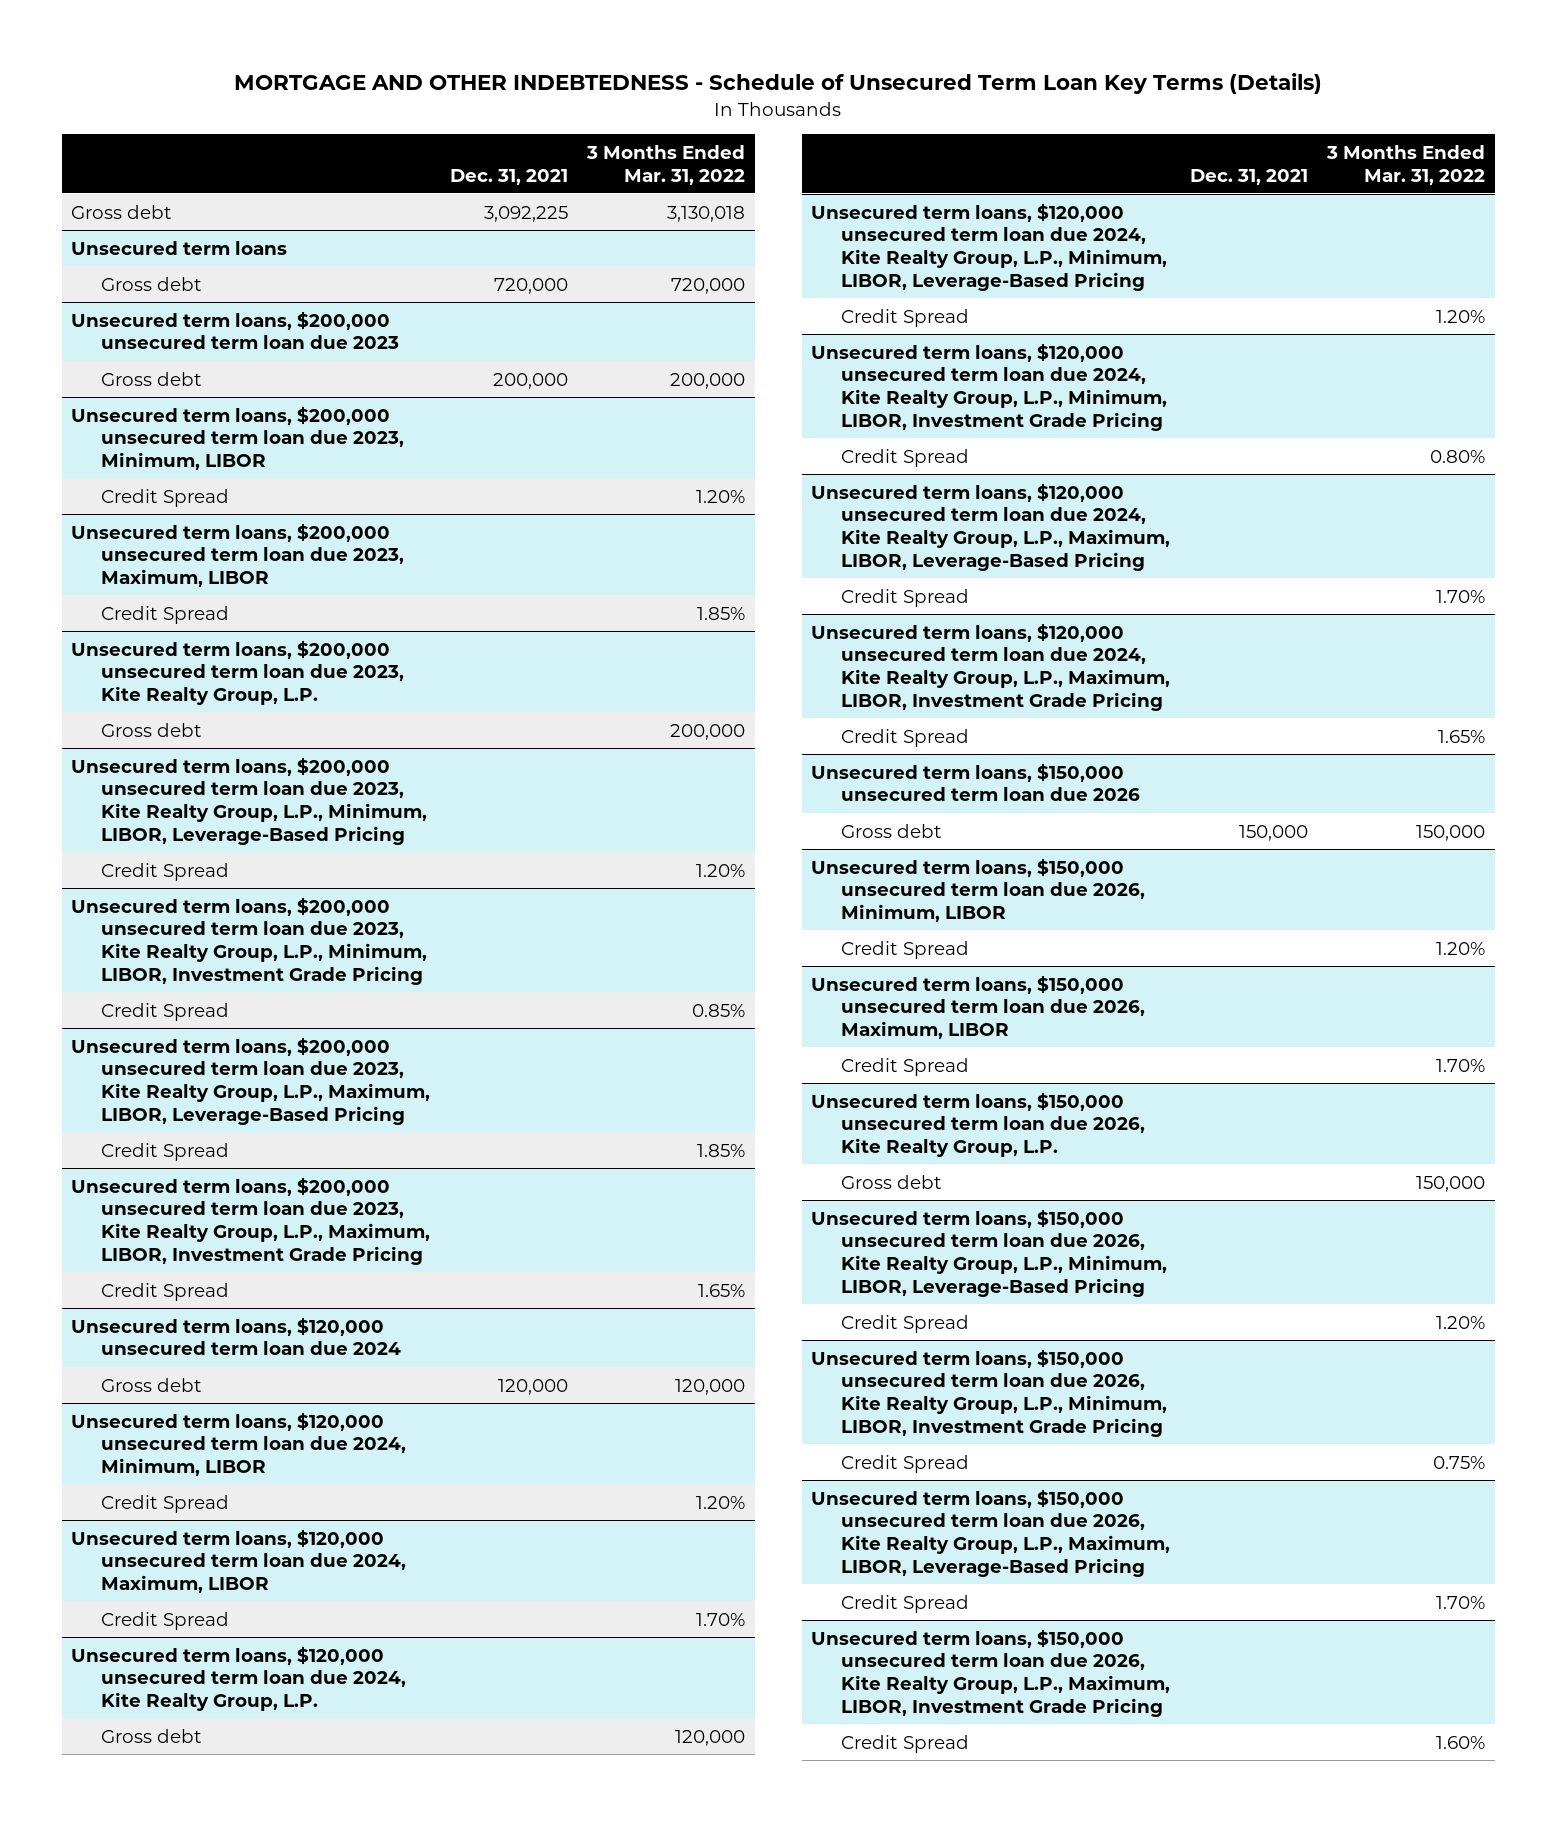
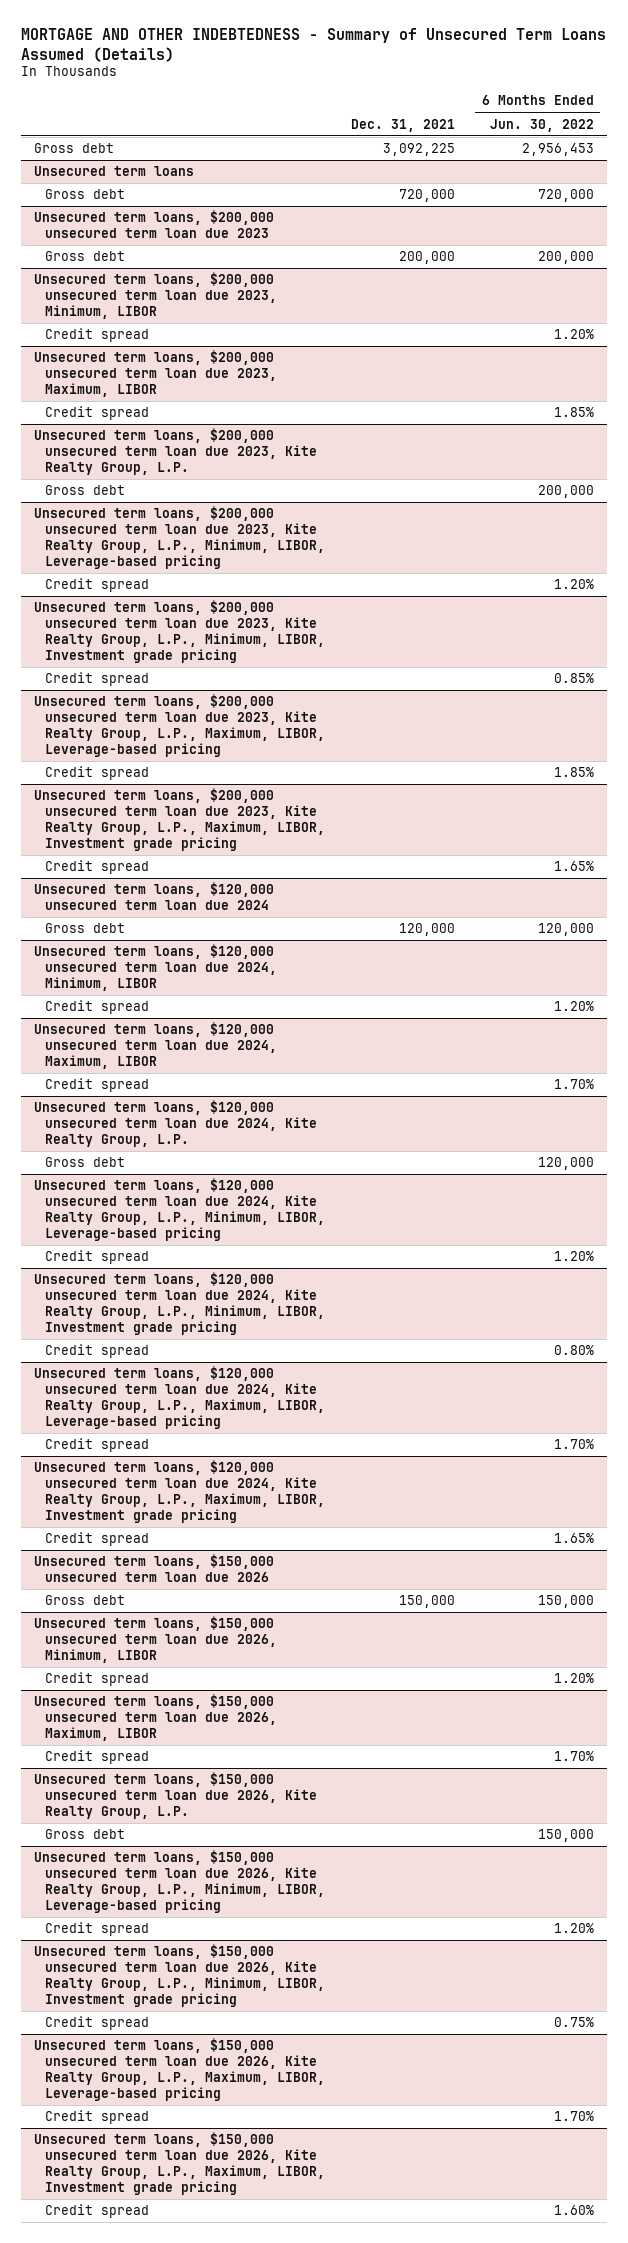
- MORTGAGE AND OTHER INDEBTEDNESS - Schedule of Unsecured Term Loan Key Terms (Details)
+ MORTGAGE AND OTHER INDEBTEDNESS - Summary of Unsecured Term Loans Assumed (Details)
- | Dec. 31, 2021 | 3 Months Ended Mar. 31, 2022
+ | Dec. 31, 2021 | 6 Months Ended Jun. 30, 2022
@ Unsecured term loans, $200,000 unsecured term loan due 2023, Minimum, LIBOR
- Credit Spread | | 1.20%
+ Credit spread | | 1.20%
@ Unsecured term loans, $200,000 unsecured term loan due 2023, Maximum, LIBOR
- Credit Spread | | 1.85%
+ Credit spread | | 1.85%
- Unsecured term loans, $200,000 unsecured term loan due 2023, Kite Realty Group, L.P., Minimum, LIBOR, Leverage-Based Pricing
- Credit Spread | | 1.20%
- Unsecured term loans, $200,000 unsecured term loan due 2023, Kite Realty Group, L.P., Minimum, LIBOR, Investment Grade Pricing
- Credit Spread | | 0.85%
- Unsecured term loans, $200,000 unsecured term loan due 2023, Kite Realty Group, L.P., Maximum, LIBOR, Leverage-Based Pricing
- Credit Spread | | 1.85%
- Unsecured term loans, $200,000 unsecured term loan due 2023, Kite Realty Group, L.P., Maximum, LIBOR, Investment Grade Pricing
- Credit Spread | | 1.65%
+ Unsecured term loans, $200,000 unsecured term loan due 2023, Kite Realty Group, L.P., Minimum, LIBOR, Leverage-based pricing
+ Credit spread | | 1.20%
+ Unsecured term loans, $200,000 unsecured term loan due 2023, Kite Realty Group, L.P., Minimum, LIBOR, Investment grade pricing
+ Credit spread | | 0.85%
+ Unsecured term loans, $200,000 unsecured term loan due 2023, Kite Realty Group, L.P., Maximum, LIBOR, Leverage-based pricing
+ Credit spread | | 1.85%
+ Unsecured term loans, $200,000 unsecured term loan due 2023, Kite Realty Group, L.P., Maximum, LIBOR, Investment grade pricing
+ Credit spread | | 1.65%
@ Unsecured term loans, $120,000 unsecured term loan due 2024, Minimum, LIBOR
- Credit Spread | | 1.20%
+ Credit spread | | 1.20%
@ Unsecured term loans, $120,000 unsecured term loan due 2024, Maximum, LIBOR
- Credit Spread | | 1.70%
+ Credit spread | | 1.70%
- Unsecured term loans, $120,000 unsecured term loan due 2024, Kite Realty Group, L.P., Minimum, LIBOR, Leverage-Based Pricing
- Credit Spread | | 1.20%
- Unsecured term loans, $120,000 unsecured term loan due 2024, Kite Realty Group, L.P., Minimum, LIBOR, Investment Grade Pricing
- Credit Spread | | 0.80%
- Unsecured term loans, $120,000 unsecured term loan due 2024, Kite Realty Group, L.P., Maximum, LIBOR, Leverage-Based Pricing
- Credit Spread | | 1.70%
- Unsecured term loans, $120,000 unsecured term loan due 2024, Kite Realty Group, L.P., Maximum, LIBOR, Investment Grade Pricing
- Credit Spread | | 1.65%
+ Unsecured term loans, $120,000 unsecured term loan due 2024, Kite Realty Group, L.P., Minimum, LIBOR, Leverage-based pricing
+ Credit spread | | 1.20%
+ Unsecured term loans, $120,000 unsecured term loan due 2024, Kite Realty Group, L.P., Minimum, LIBOR, Investment grade pricing
+ Credit spread | | 0.80%
+ Unsecured term loans, $120,000 unsecured term loan due 2024, Kite Realty Group, L.P., Maximum, LIBOR, Leverage-based pricing
+ Credit spread | | 1.70%
+ Unsecured term loans, $120,000 unsecured term loan due 2024, Kite Realty Group, L.P., Maximum, LIBOR, Investment grade pricing
+ Credit spread | | 1.65%
@ Unsecured term loans, $150,000 unsecured term loan due 2026, Minimum, LIBOR
- Credit Spread | | 1.20%
+ Credit spread | | 1.20%
@ Unsecured term loans, $150,000 unsecured term loan due 2026, Maximum, LIBOR
- Credit Spread | | 1.70%
+ Credit spread | | 1.70%
- Unsecured term loans, $150,000 unsecured term loan due 2026, Kite Realty Group, L.P., Minimum, LIBOR, Leverage-Based Pricing
- Credit Spread | | 1.20%
- Unsecured term loans, $150,000 unsecured term loan due 2026, Kite Realty Group, L.P., Minimum, LIBOR, Investment Grade Pricing
- Credit Spread | | 0.75%
- Unsecured term loans, $150,000 unsecured term loan due 2026, Kite Realty Group, L.P., Maximum, LIBOR, Leverage-Based Pricing
- Credit Spread | | 1.70%
- Unsecured term loans, $150,000 unsecured term loan due 2026, Kite Realty Group, L.P., Maximum, LIBOR, Investment Grade Pricing
- Credit Spread | | 1.60%
+ Unsecured term loans, $150,000 unsecured term loan due 2026, Kite Realty Group, L.P., Minimum, LIBOR, Leverage-based pricing
+ Credit spread | | 1.20%
+ Unsecured term loans, $150,000 unsecured term loan due 2026, Kite Realty Group, L.P., Minimum, LIBOR, Investment grade pricing
+ Credit spread | | 0.75%
+ Unsecured term loans, $150,000 unsecured term loan due 2026, Kite Realty Group, L.P., Maximum, LIBOR, Leverage-based pricing
+ Credit spread | | 1.70%
+ Unsecured term loans, $150,000 unsecured term loan due 2026, Kite Realty Group, L.P., Maximum, LIBOR, Investment grade pricing
+ Credit spread | | 1.60%

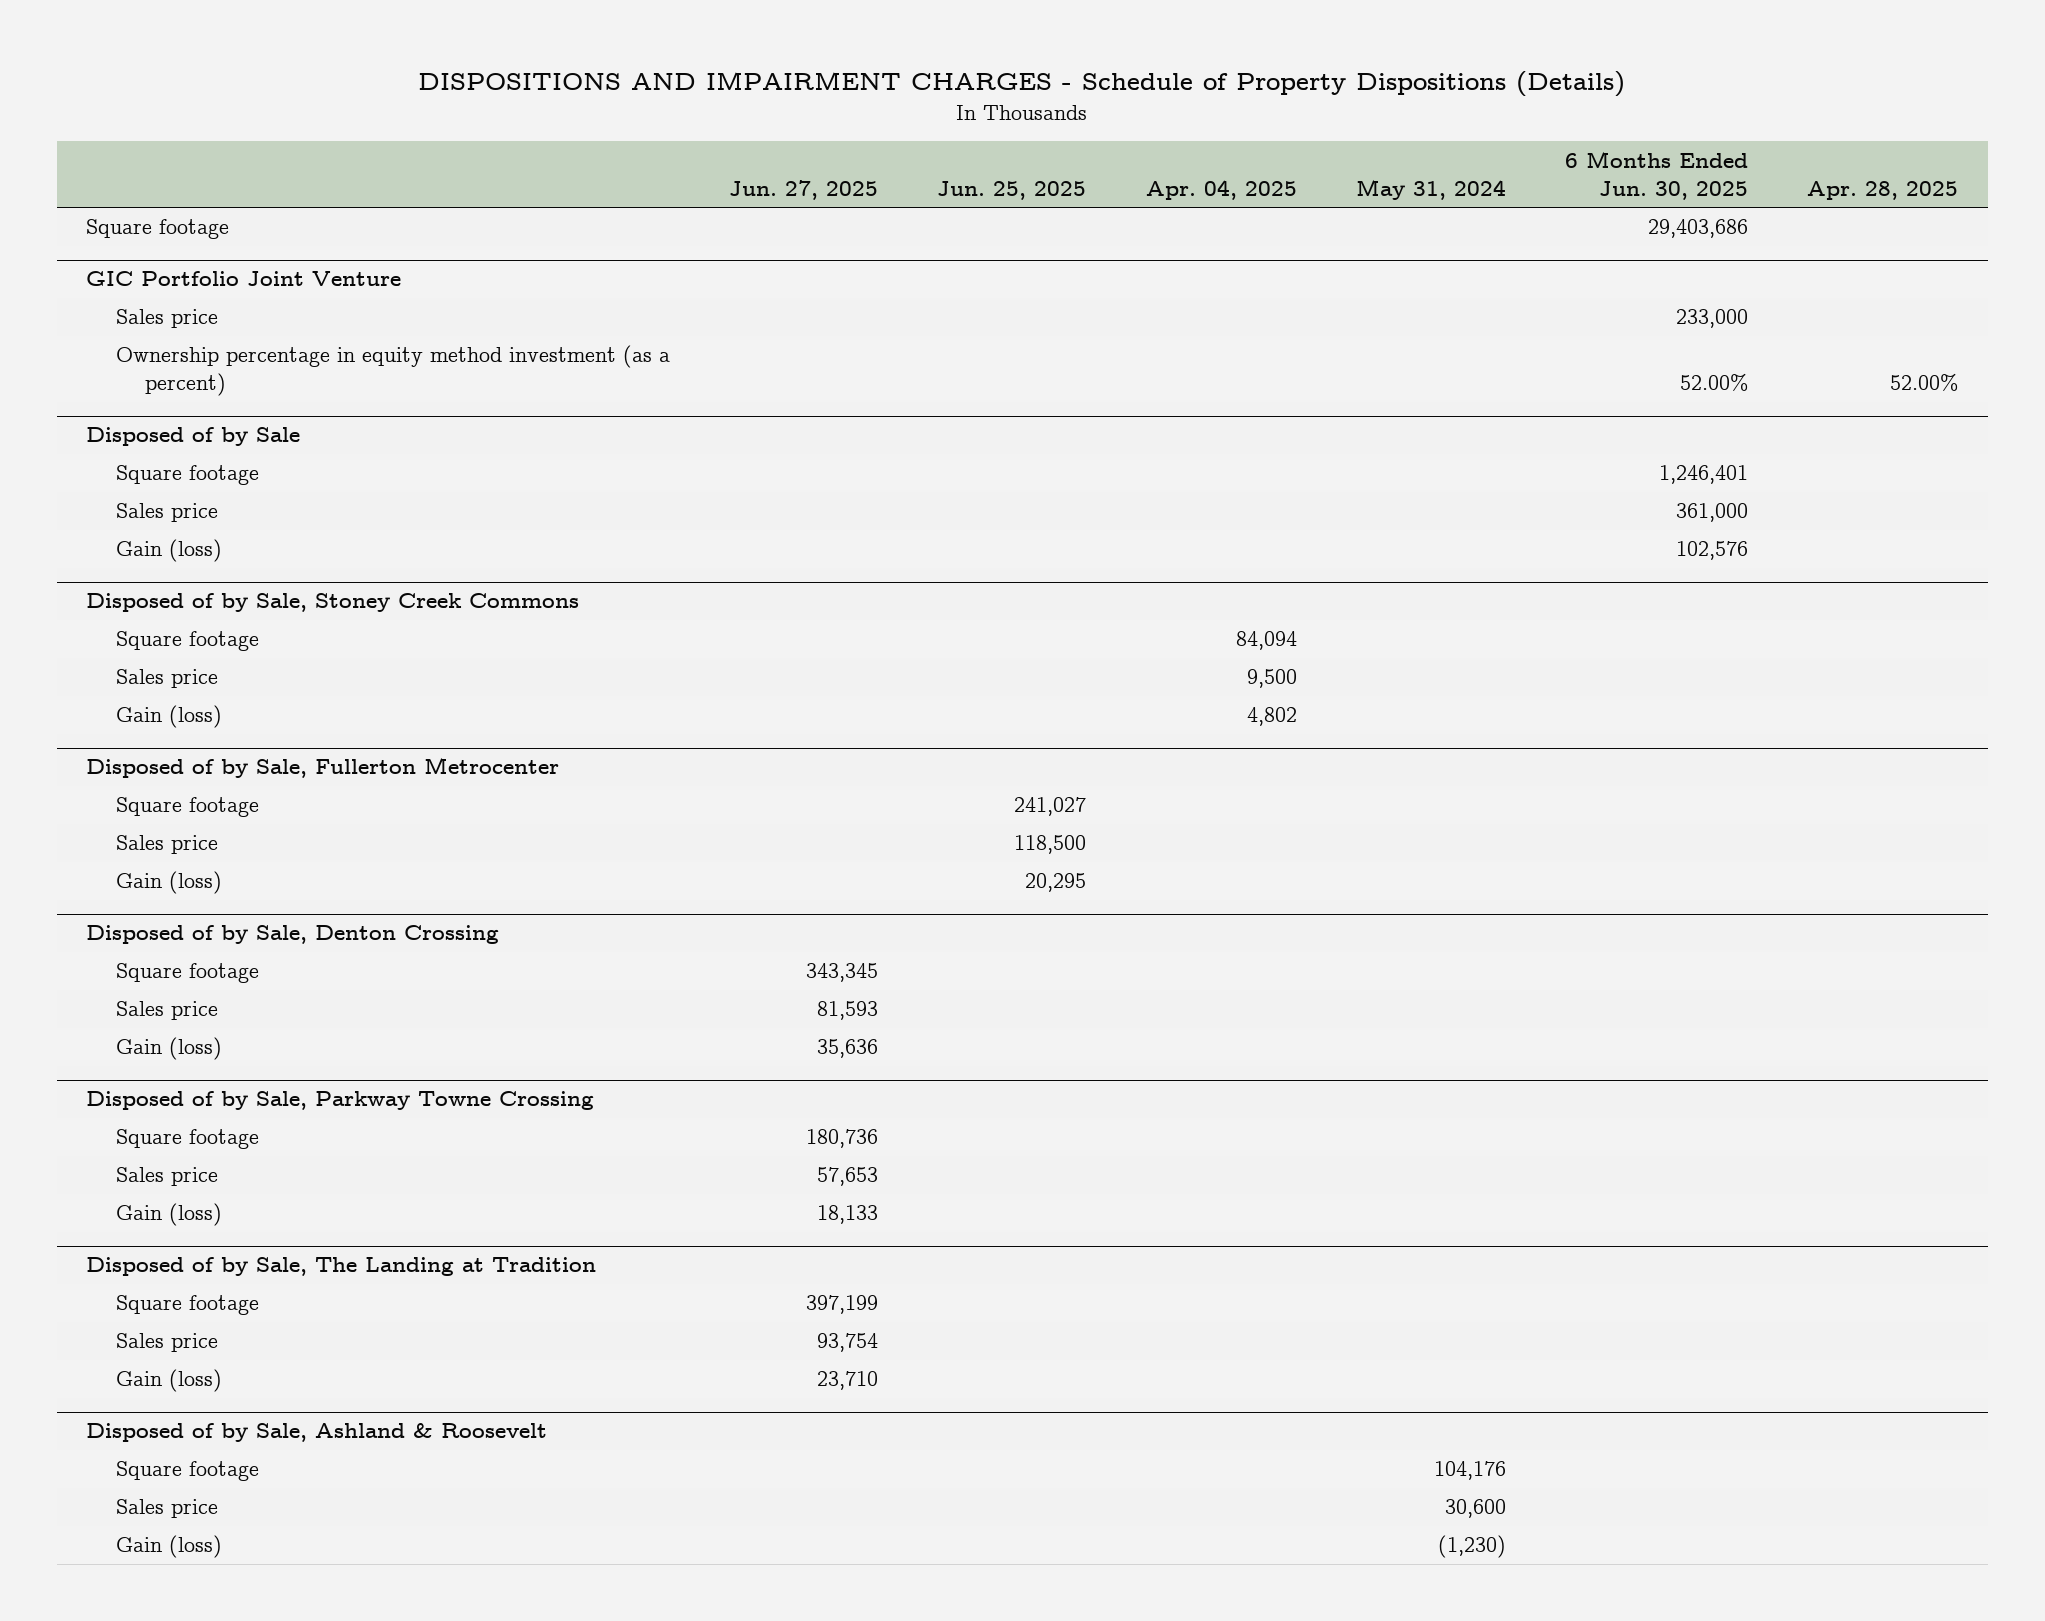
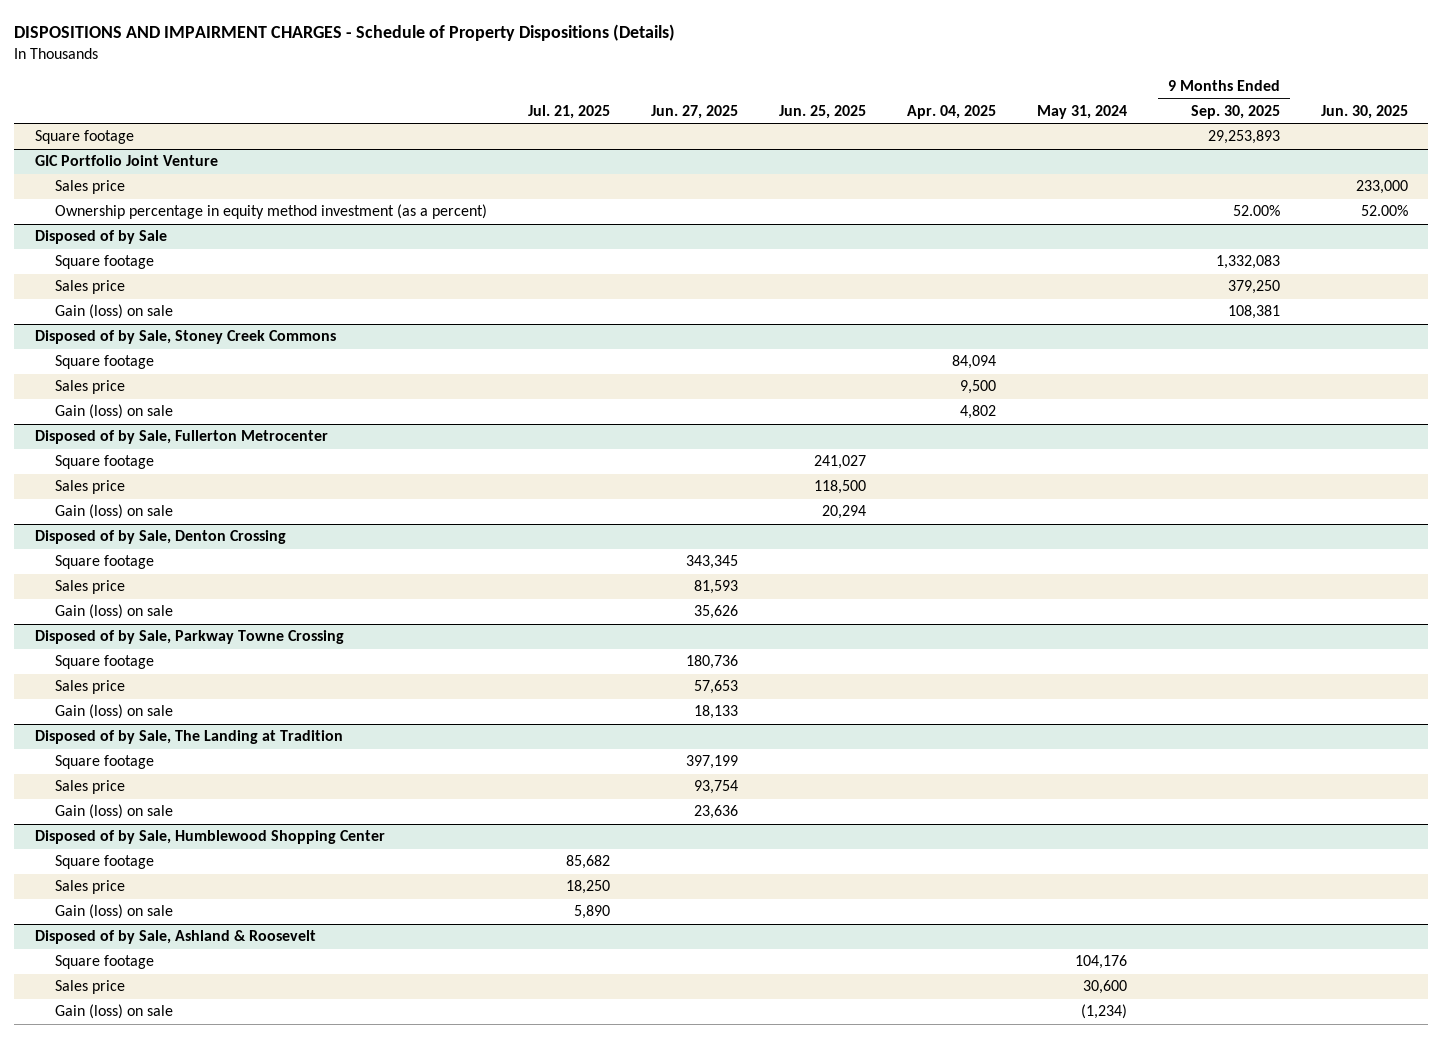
- | Jun. 27, 2025 | Jun. 25, 2025 | Apr. 04, 2025 | May 31, 2024 | 6 Months Ended Jun. 30, 2025 | Apr. 28, 2025
+ | Jul. 21, 2025 | Jun. 27, 2025 | Jun. 25, 2025 | Apr. 04, 2025 | May 31, 2024 | 9 Months Ended Sep. 30, 2025 | Jun. 30, 2025
@ Disposed of by Sale
- Gain (loss) | | | | | 102,576 |
+ Gain (loss) on sale | | | | | | 108,381 |
@ Disposed of by Sale, Stoney Creek Commons
- Gain (loss) | | | 4,802 | | |
+ Gain (loss) on sale | | | | 4,802 | | |
@ Disposed of by Sale, Fullerton Metrocenter
- Gain (loss) | | 20,295 | | | |
+ Gain (loss) on sale | | | 20,294 | | | |
@ Disposed of by Sale, Denton Crossing
- Gain (loss) | 35,636 | | | | |
+ Gain (loss) on sale | | 35,626 | | | | |
@ Disposed of by Sale, Parkway Towne Crossing
- Gain (loss) | 18,133 | | | | |
+ Gain (loss) on sale | | 18,133 | | | | |
@ Disposed of by Sale, The Landing at Tradition
- Gain (loss) | 23,710 | | | | |
+ Gain (loss) on sale | | 23,636 | | | | |
+ Disposed of by Sale, Humblewood Shopping Center
+ Square footage | 85,682 | | | | | |
+ Sales price | 18,250 | | | | | |
+ Gain (loss) on sale | 5,890 | | | | | |
@ Disposed of by Sale, Ashland & Roosevelt
- Gain (loss) | | | | (1,230) | |
+ Gain (loss) on sale | | | | | (1,234) | |

